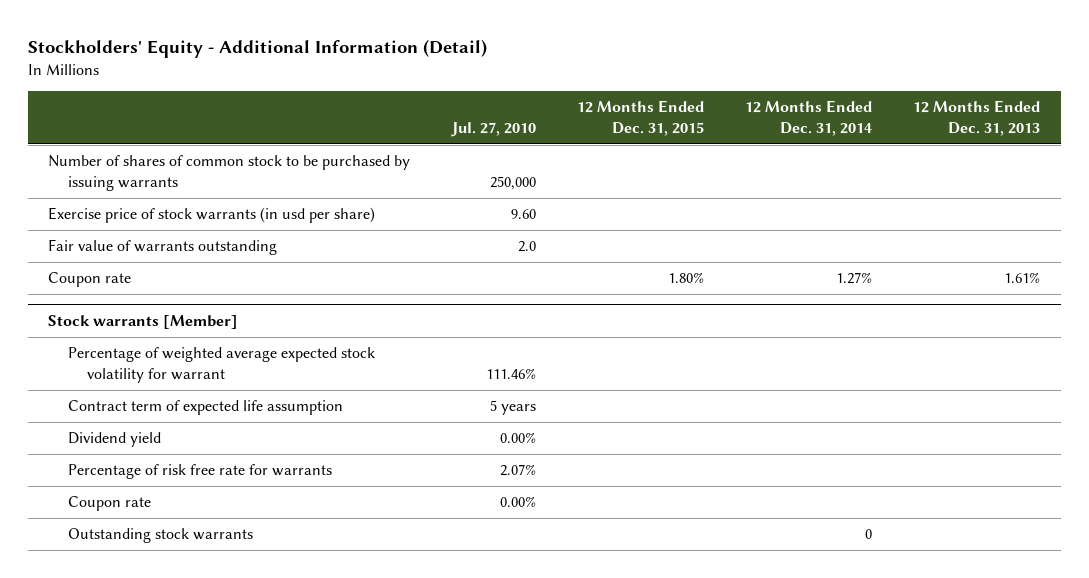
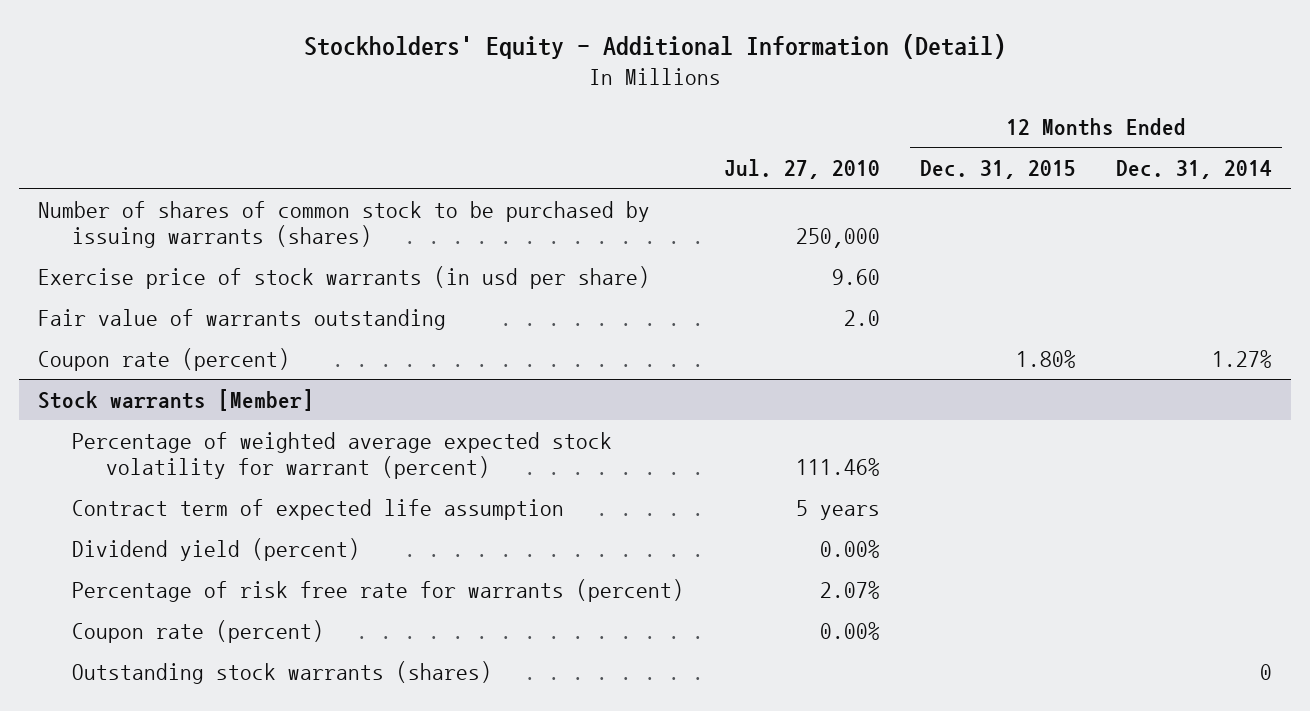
- | Jul. 27, 2010 | 12 Months Ended Dec. 31, 2015 | 12 Months Ended Dec. 31, 2014 | 12 Months Ended Dec. 31, 2013
+ | Jul. 27, 2010 | 12 Months Ended Dec. 31, 2015 | 12 Months Ended Dec. 31, 2014
- Number of shares of common stock to be purchased by issuing warrants | 250,000 | | |
+ Number of shares of common stock to be purchased by issuing warrants (shares) | 250,000 | |
- Coupon rate | | 1.80% | 1.27% | 1.61%
+ Coupon rate (percent) | | 1.80% | 1.27%
@ Stock warrants [Member]
- Percentage of weighted average expected stock volatility for warrant | 111.46% | | |
+ Percentage of weighted average expected stock volatility for warrant (percent) | 111.46% | |
- Dividend yield | 0.00% | | |
- Percentage of risk free rate for warrants | 2.07% | | |
- Coupon rate | 0.00% | | |
- Outstanding stock warrants | | | 0 |
+ Dividend yield (percent) | 0.00% | |
+ Percentage of risk free rate for warrants (percent) | 2.07% | |
+ Coupon rate (percent) | 0.00% | |
+ Outstanding stock warrants (shares) | | | 0

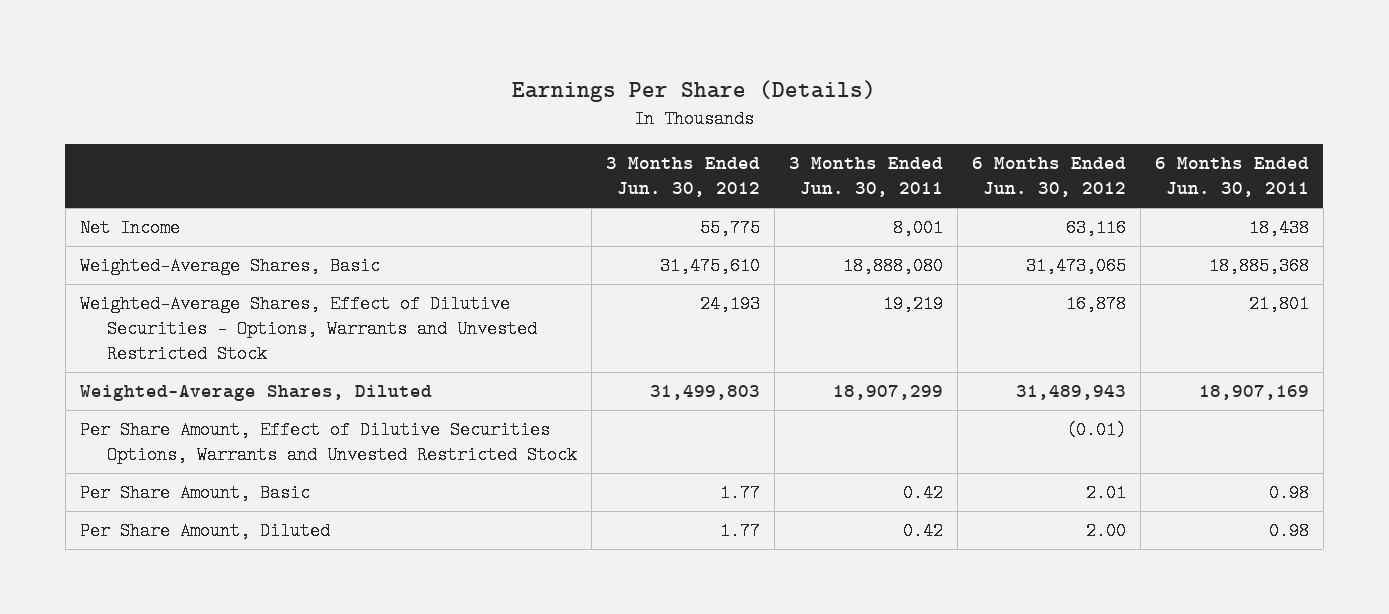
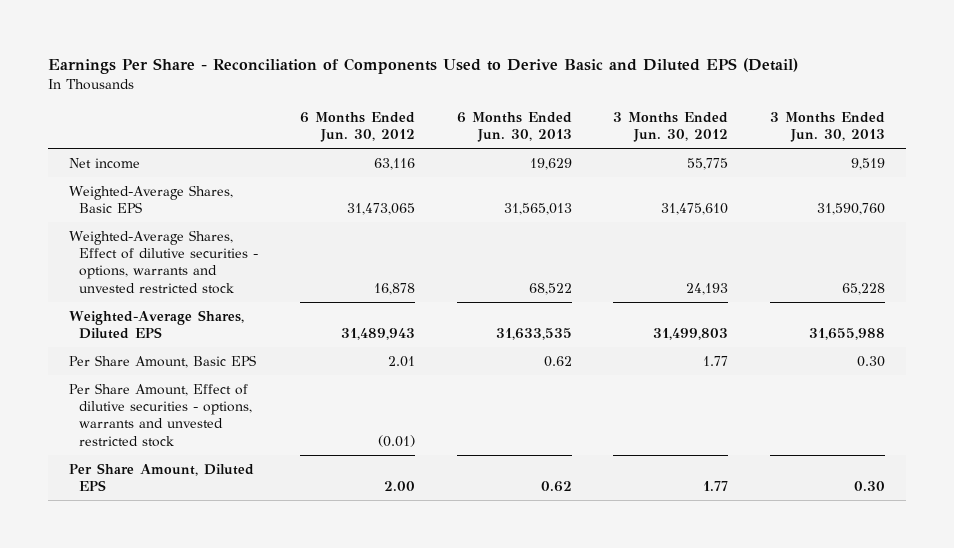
- Earnings Per Share (Details)
+ Earnings Per Share - Reconciliation of Components Used to Derive Basic and Diluted EPS (Detail)
- | 3 Months Ended Jun. 30, 2012 | 3 Months Ended Jun. 30, 2011 | 6 Months Ended Jun. 30, 2012 | 6 Months Ended Jun. 30, 2011
+ | 6 Months Ended Jun. 30, 2012 | 6 Months Ended Jun. 30, 2013 | 3 Months Ended Jun. 30, 2012 | 3 Months Ended Jun. 30, 2013
- Net Income | 55,775 | 8,001 | 63,116 | 18,438
- Weighted-Average Shares, Basic | 31,475,610 | 18,888,080 | 31,473,065 | 18,885,368
- Weighted-Average Shares, Effect of Dilutive Securities - Options, Warrants and Unvested Restricted Stock | 24,193 | 19,219 | 16,878 | 21,801
- Weighted-Average Shares, Diluted | 31,499,803 | 18,907,299 | 31,489,943 | 18,907,169
- Per Share Amount, Effect of Dilutive Securities Options, Warrants and Unvested Restricted Stock | | | (0.01) |
- Per Share Amount, Basic | 1.77 | 0.42 | 2.01 | 0.98
- Per Share Amount, Diluted | 1.77 | 0.42 | 2.00 | 0.98
+ Net income | 63,116 | 19,629 | 55,775 | 9,519
+ Weighted-Average Shares, Basic EPS | 31,473,065 | 31,565,013 | 31,475,610 | 31,590,760
+ Weighted-Average Shares, Effect of dilutive securities - options, warrants and unvested restricted stock | 16,878 | 68,522 | 24,193 | 65,228
+ Weighted-Average Shares, Diluted EPS | 31,489,943 | 31,633,535 | 31,499,803 | 31,655,988
+ Per Share Amount, Basic EPS | 2.01 | 0.62 | 1.77 | 0.30
+ Per Share Amount, Effect of dilutive securities - options, warrants and unvested restricted stock | (0.01) | | |
+ Per Share Amount, Diluted EPS | 2.00 | 0.62 | 1.77 | 0.30

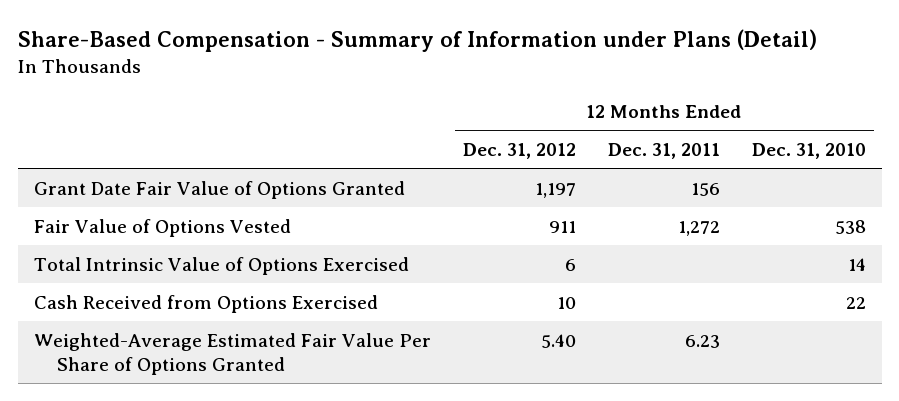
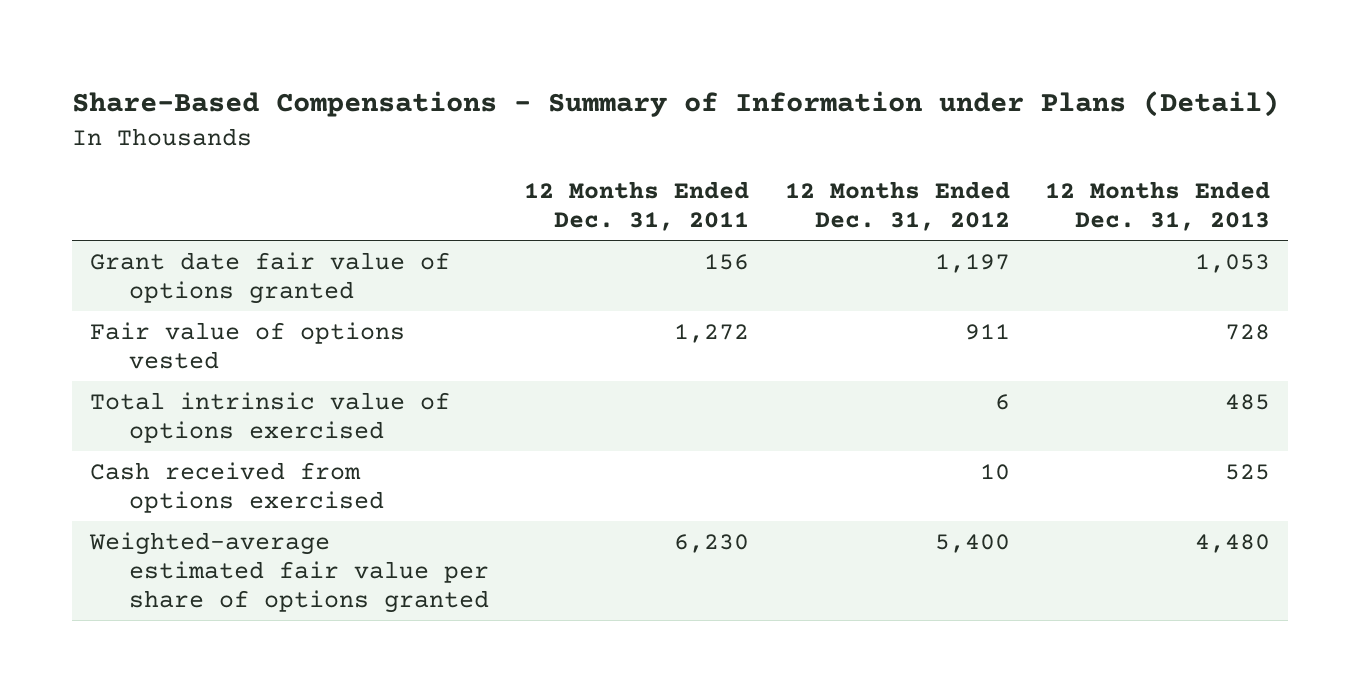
- Share-Based Compensation - Summary of Information under Plans (Detail)
+ Share-Based Compensations - Summary of Information under Plans (Detail)
- | 12 Months Ended Dec. 31, 2012 | 12 Months Ended Dec. 31, 2011 | 12 Months Ended Dec. 31, 2010
+ | 12 Months Ended Dec. 31, 2011 | 12 Months Ended Dec. 31, 2012 | 12 Months Ended Dec. 31, 2013
- Grant Date Fair Value of Options Granted | 1,197 | 156 |
- Fair Value of Options Vested | 911 | 1,272 | 538
- Total Intrinsic Value of Options Exercised | 6 | | 14
- Cash Received from Options Exercised | 10 | | 22
- Weighted-Average Estimated Fair Value Per Share of Options Granted | 5.40 | 6.23 |
+ Grant date fair value of options granted | 156 | 1,197 | 1,053
+ Fair value of options vested | 1,272 | 911 | 728
+ Total intrinsic value of options exercised | | 6 | 485
+ Cash received from options exercised | | 10 | 525
+ Weighted-average estimated fair value per share of options granted | 6,230 | 5,400 | 4,480

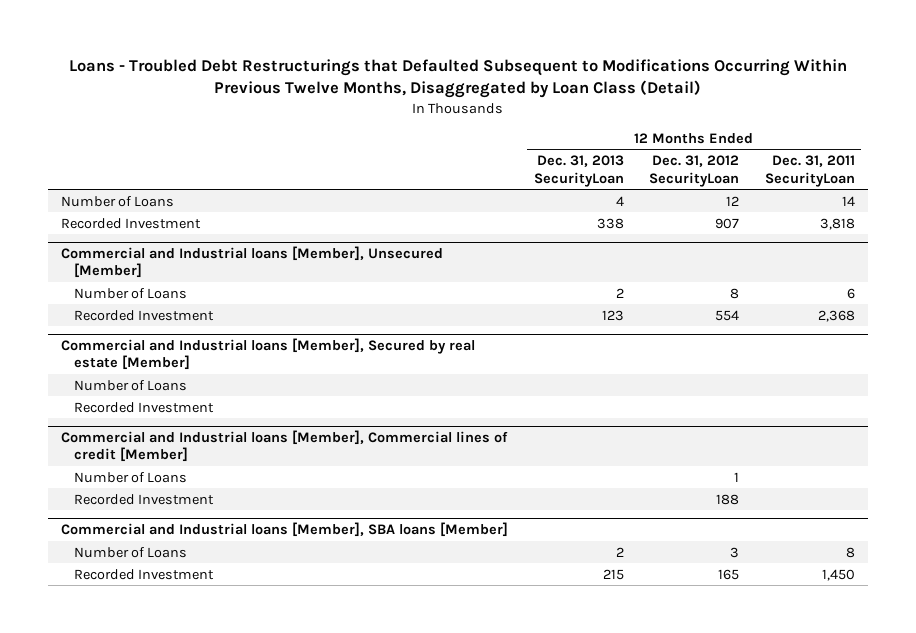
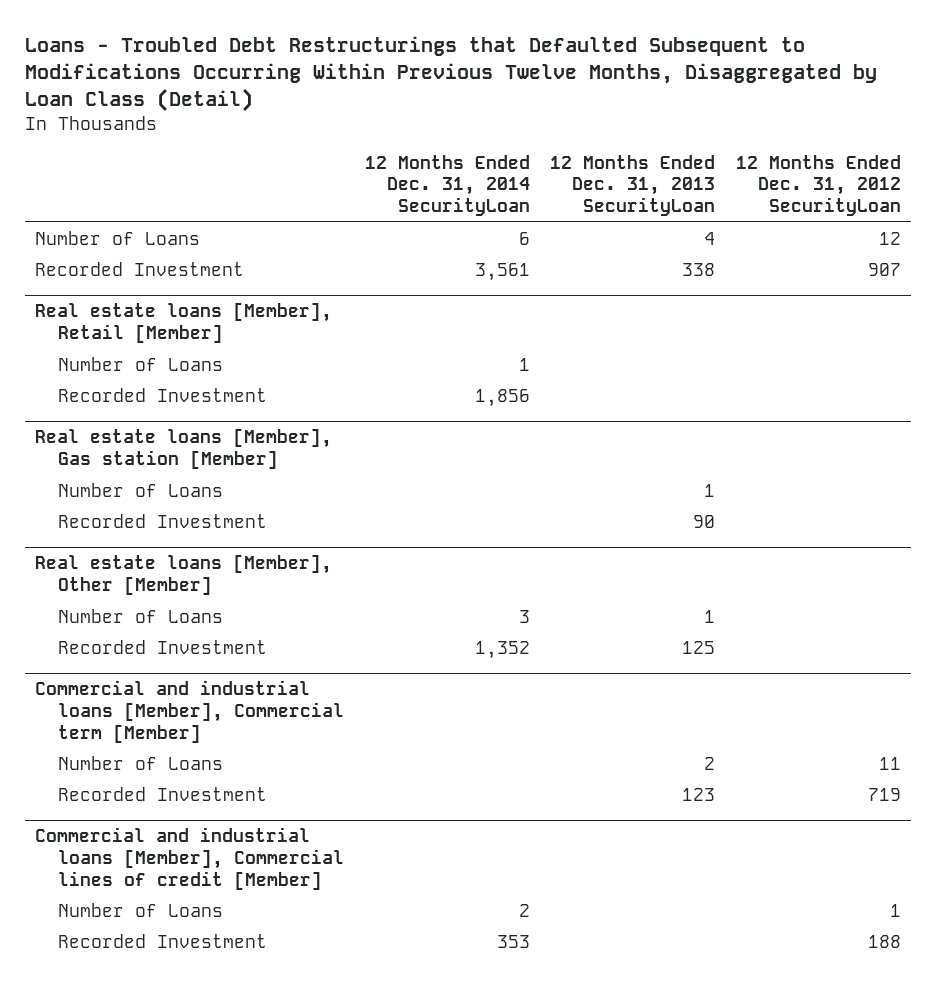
- | 12 Months Ended Dec. 31, 2013 SecurityLoan | 12 Months Ended Dec. 31, 2012 SecurityLoan | 12 Months Ended Dec. 31, 2011 SecurityLoan
+ | 12 Months Ended Dec. 31, 2014 SecurityLoan | 12 Months Ended Dec. 31, 2013 SecurityLoan | 12 Months Ended Dec. 31, 2012 SecurityLoan
- Commercial and Industrial loans [Member], Unsecured [Member]
- Number of Loans | 2 | 8 | 6
- Recorded Investment | 123 | 554 | 2,368
- Commercial and Industrial loans [Member], Secured by real estate [Member]
+ Real estate loans [Member], Retail [Member]
- Commercial and Industrial loans [Member], Commercial lines of credit [Member]
+ Real estate loans [Member], Gas station [Member]
+ Number of Loans | | 1 |
+ Recorded Investment | | 90 |
+ Real estate loans [Member], Other [Member]
+ Number of Loans | 3 | 1 |
+ Recorded Investment | 1,352 | 125 |
+ Commercial and industrial loans [Member], Commercial term [Member]
+ Number of Loans | | 2 | 11
+ Recorded Investment | | 123 | 719
+ Commercial and industrial loans [Member], Commercial lines of credit [Member]
- Commercial and Industrial loans [Member], SBA loans [Member]
- Number of Loans | 2 | 3 | 8
- Recorded Investment | 215 | 165 | 1,450

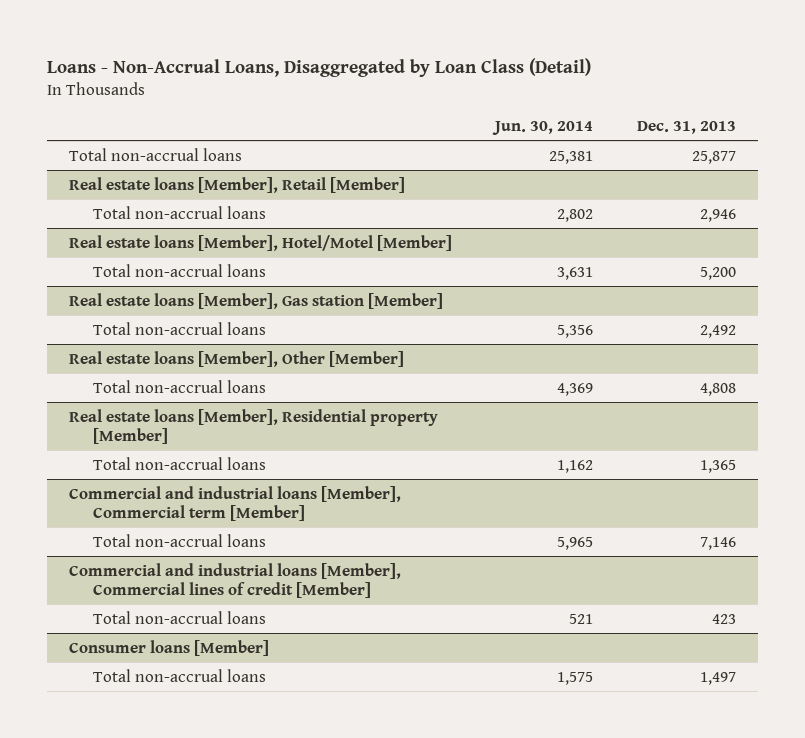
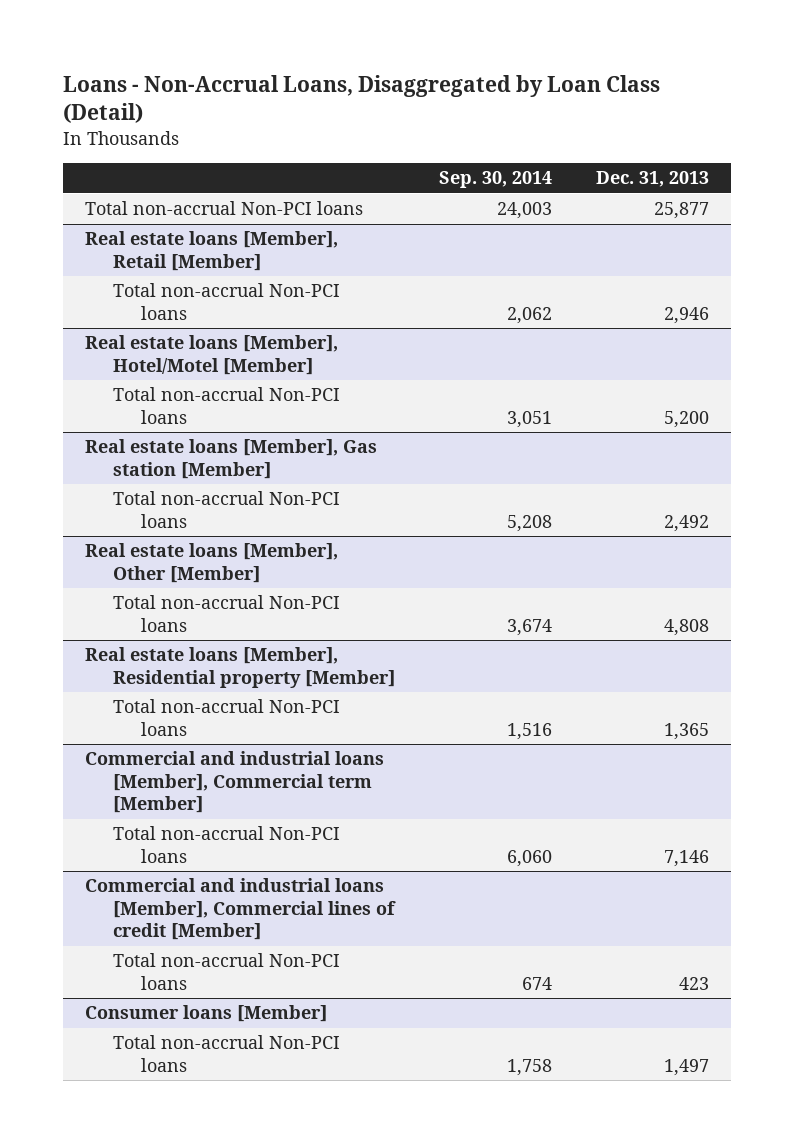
- | Jun. 30, 2014 | Dec. 31, 2013
+ | Sep. 30, 2014 | Dec. 31, 2013
- Total non-accrual loans | 25,381 | 25,877
+ Total non-accrual Non-PCI loans | 24,003 | 25,877
@ Real estate loans [Member], Retail [Member]
- Total non-accrual loans | 2,802 | 2,946
+ Total non-accrual Non-PCI loans | 2,062 | 2,946
@ Real estate loans [Member], Hotel/Motel [Member]
- Total non-accrual loans | 3,631 | 5,200
+ Total non-accrual Non-PCI loans | 3,051 | 5,200
@ Real estate loans [Member], Gas station [Member]
- Total non-accrual loans | 5,356 | 2,492
+ Total non-accrual Non-PCI loans | 5,208 | 2,492
@ Real estate loans [Member], Other [Member]
- Total non-accrual loans | 4,369 | 4,808
+ Total non-accrual Non-PCI loans | 3,674 | 4,808
@ Real estate loans [Member], Residential property [Member]
- Total non-accrual loans | 1,162 | 1,365
+ Total non-accrual Non-PCI loans | 1,516 | 1,365
@ Commercial and industrial loans [Member], Commercial term [Member]
- Total non-accrual loans | 5,965 | 7,146
+ Total non-accrual Non-PCI loans | 6,060 | 7,146
@ Commercial and industrial loans [Member], Commercial lines of credit [Member]
- Total non-accrual loans | 521 | 423
+ Total non-accrual Non-PCI loans | 674 | 423
@ Consumer loans [Member]
- Total non-accrual loans | 1,575 | 1,497
+ Total non-accrual Non-PCI loans | 1,758 | 1,497

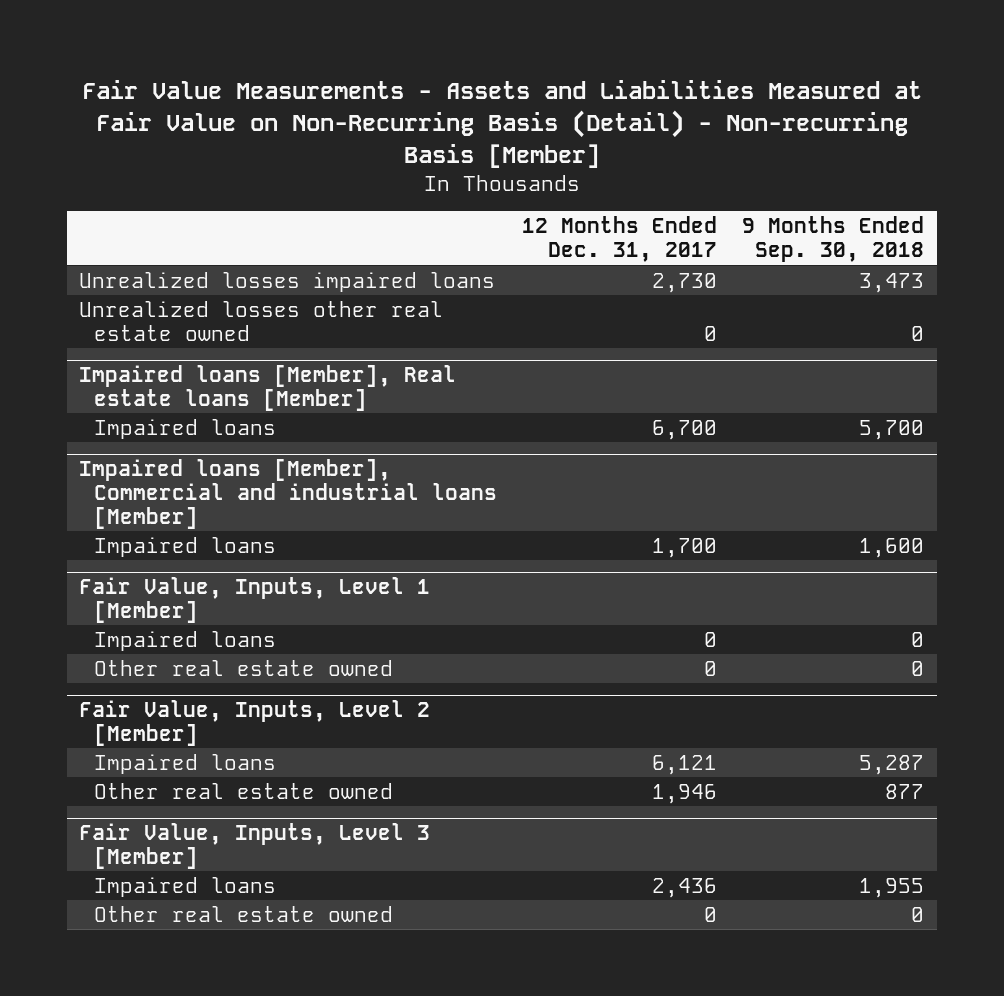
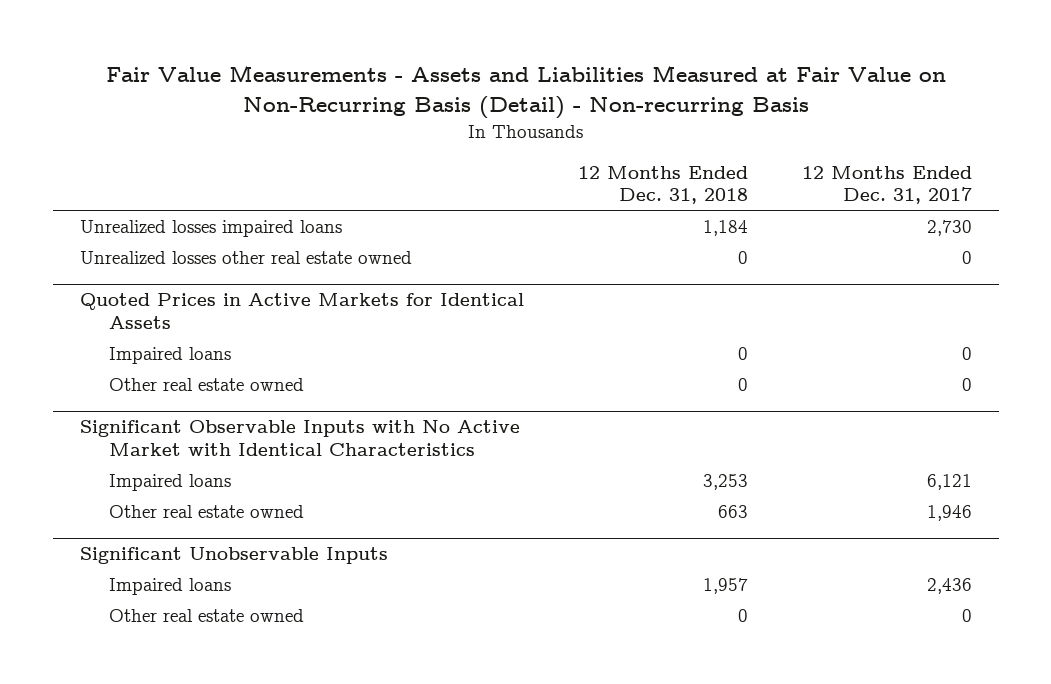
- Fair Value Measurements - Assets and Liabilities Measured at Fair Value on Non-Recurring Basis (Detail) - Non-recurring Basis [Member]
+ Fair Value Measurements - Assets and Liabilities Measured at Fair Value on Non-Recurring Basis (Detail) - Non-recurring Basis
- | 12 Months Ended Dec. 31, 2017 | 9 Months Ended Sep. 30, 2018
+ | 12 Months Ended Dec. 31, 2018 | 12 Months Ended Dec. 31, 2017
- Impaired loans [Member], Real estate loans [Member]
- Impaired loans | 6,700 | 5,700
- Impaired loans [Member], Commercial and industrial loans [Member]
- Impaired loans | 1,700 | 1,600
- Fair Value, Inputs, Level 1 [Member]
+ Quoted Prices in Active Markets for Identical Assets
- Fair Value, Inputs, Level 2 [Member]
+ Significant Observable Inputs with No Active Market with Identical Characteristics
- Fair Value, Inputs, Level 3 [Member]
+ Significant Unobservable Inputs

